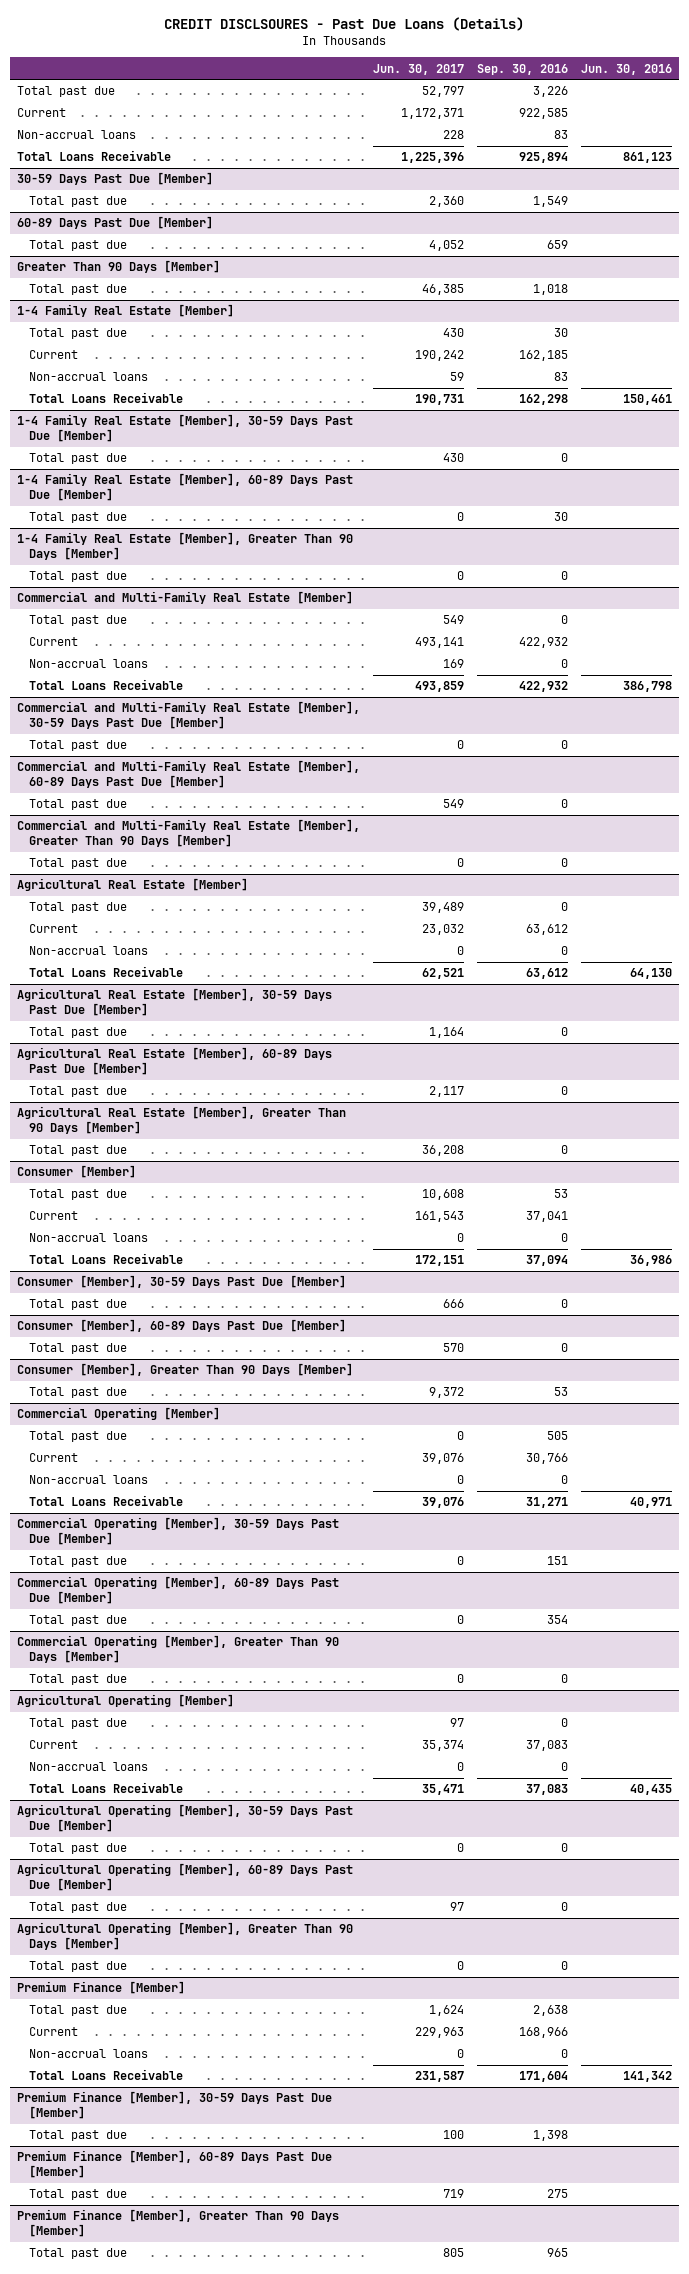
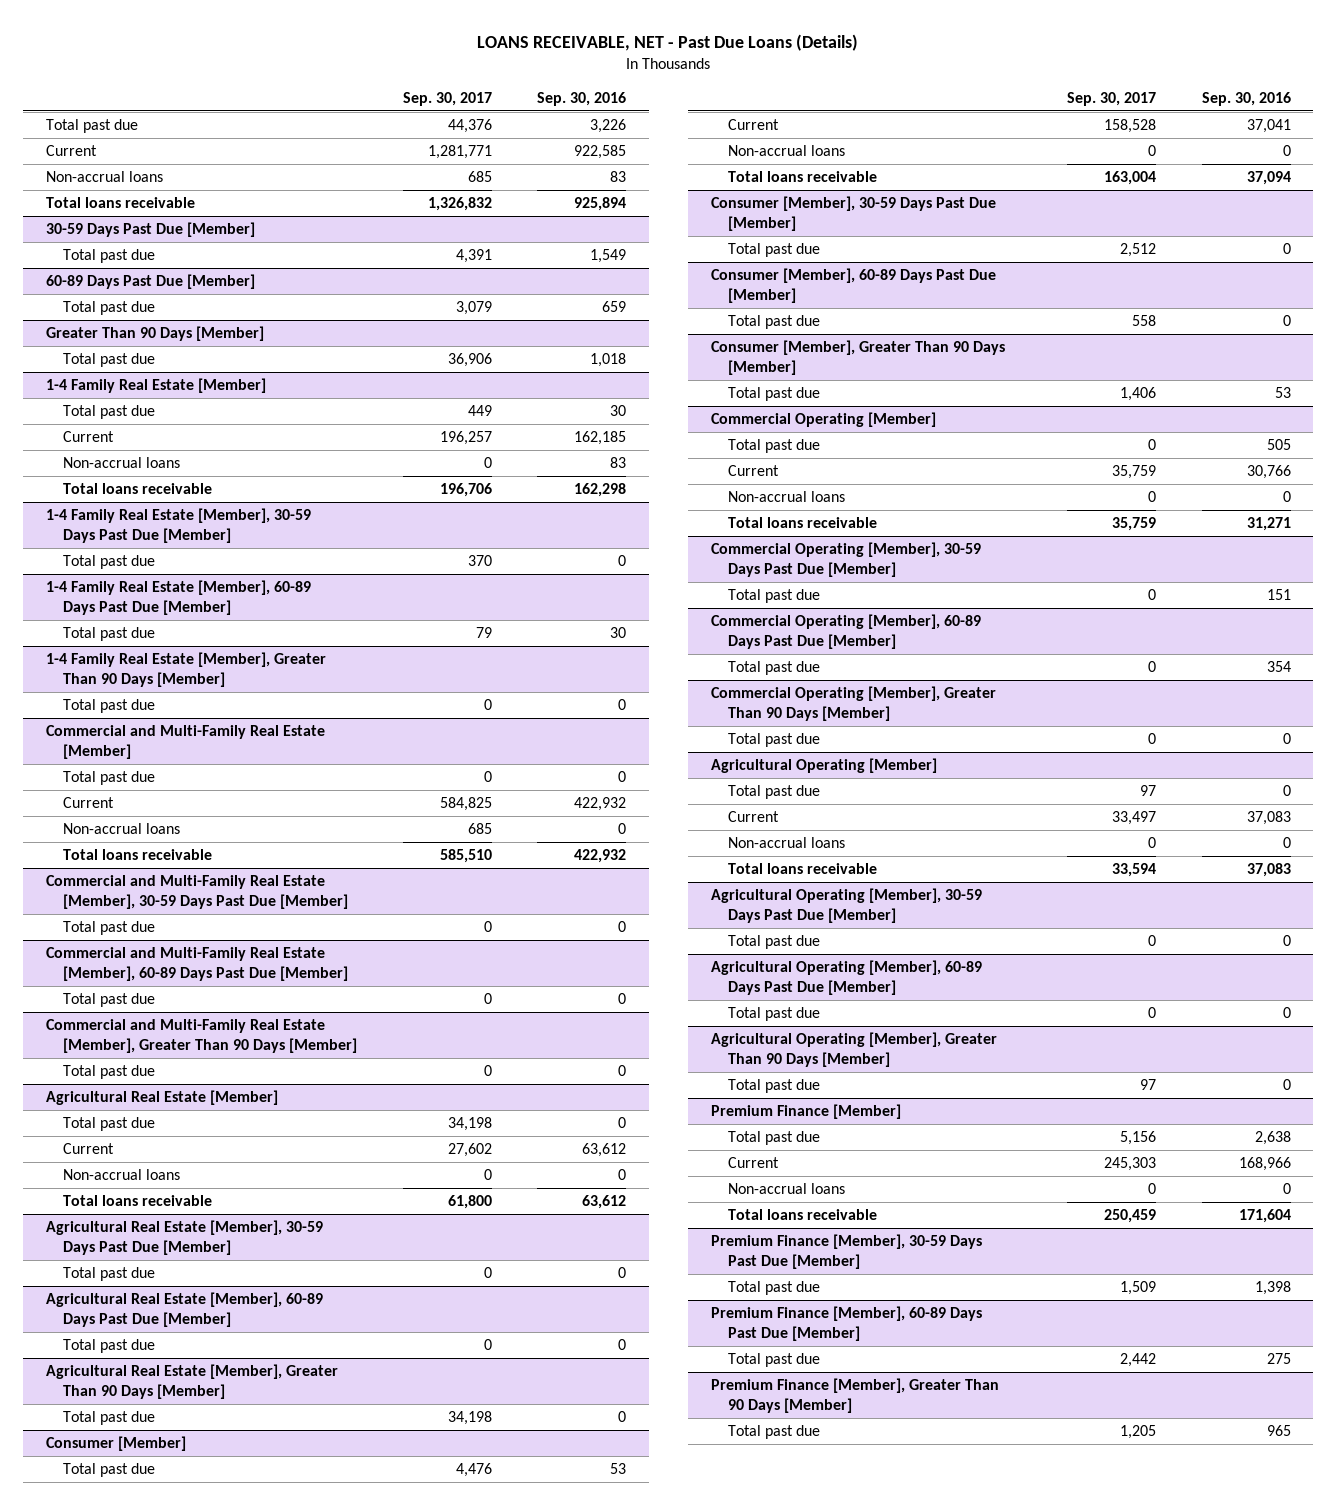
- CREDIT DISCLSOURES - Past Due Loans (Details)
+ LOANS RECEIVABLE, NET - Past Due Loans (Details)
- | Jun. 30, 2017 | Sep. 30, 2016 | Jun. 30, 2016
+ | Sep. 30, 2017 | Sep. 30, 2016
- Total Loans Receivable | 1,225,396 | 925,894 | 861,123
+ Total loans receivable | 1,326,832 | 925,894
@ 1-4 Family Real Estate [Member]
- Total Loans Receivable | 190,731 | 162,298 | 150,461
+ Total loans receivable | 196,706 | 162,298
@ Commercial and Multi-Family Real Estate [Member]
- Total Loans Receivable | 493,859 | 422,932 | 386,798
+ Total loans receivable | 585,510 | 422,932
@ Agricultural Real Estate [Member]
- Total Loans Receivable | 62,521 | 63,612 | 64,130
+ Total loans receivable | 61,800 | 63,612
@ Consumer [Member]
- Total Loans Receivable | 172,151 | 37,094 | 36,986
+ Total loans receivable | 163,004 | 37,094
@ Commercial Operating [Member]
- Total Loans Receivable | 39,076 | 31,271 | 40,971
+ Total loans receivable | 35,759 | 31,271
@ Agricultural Operating [Member]
- Total Loans Receivable | 35,471 | 37,083 | 40,435
+ Total loans receivable | 33,594 | 37,083
@ Premium Finance [Member]
- Total Loans Receivable | 231,587 | 171,604 | 141,342
+ Total loans receivable | 250,459 | 171,604

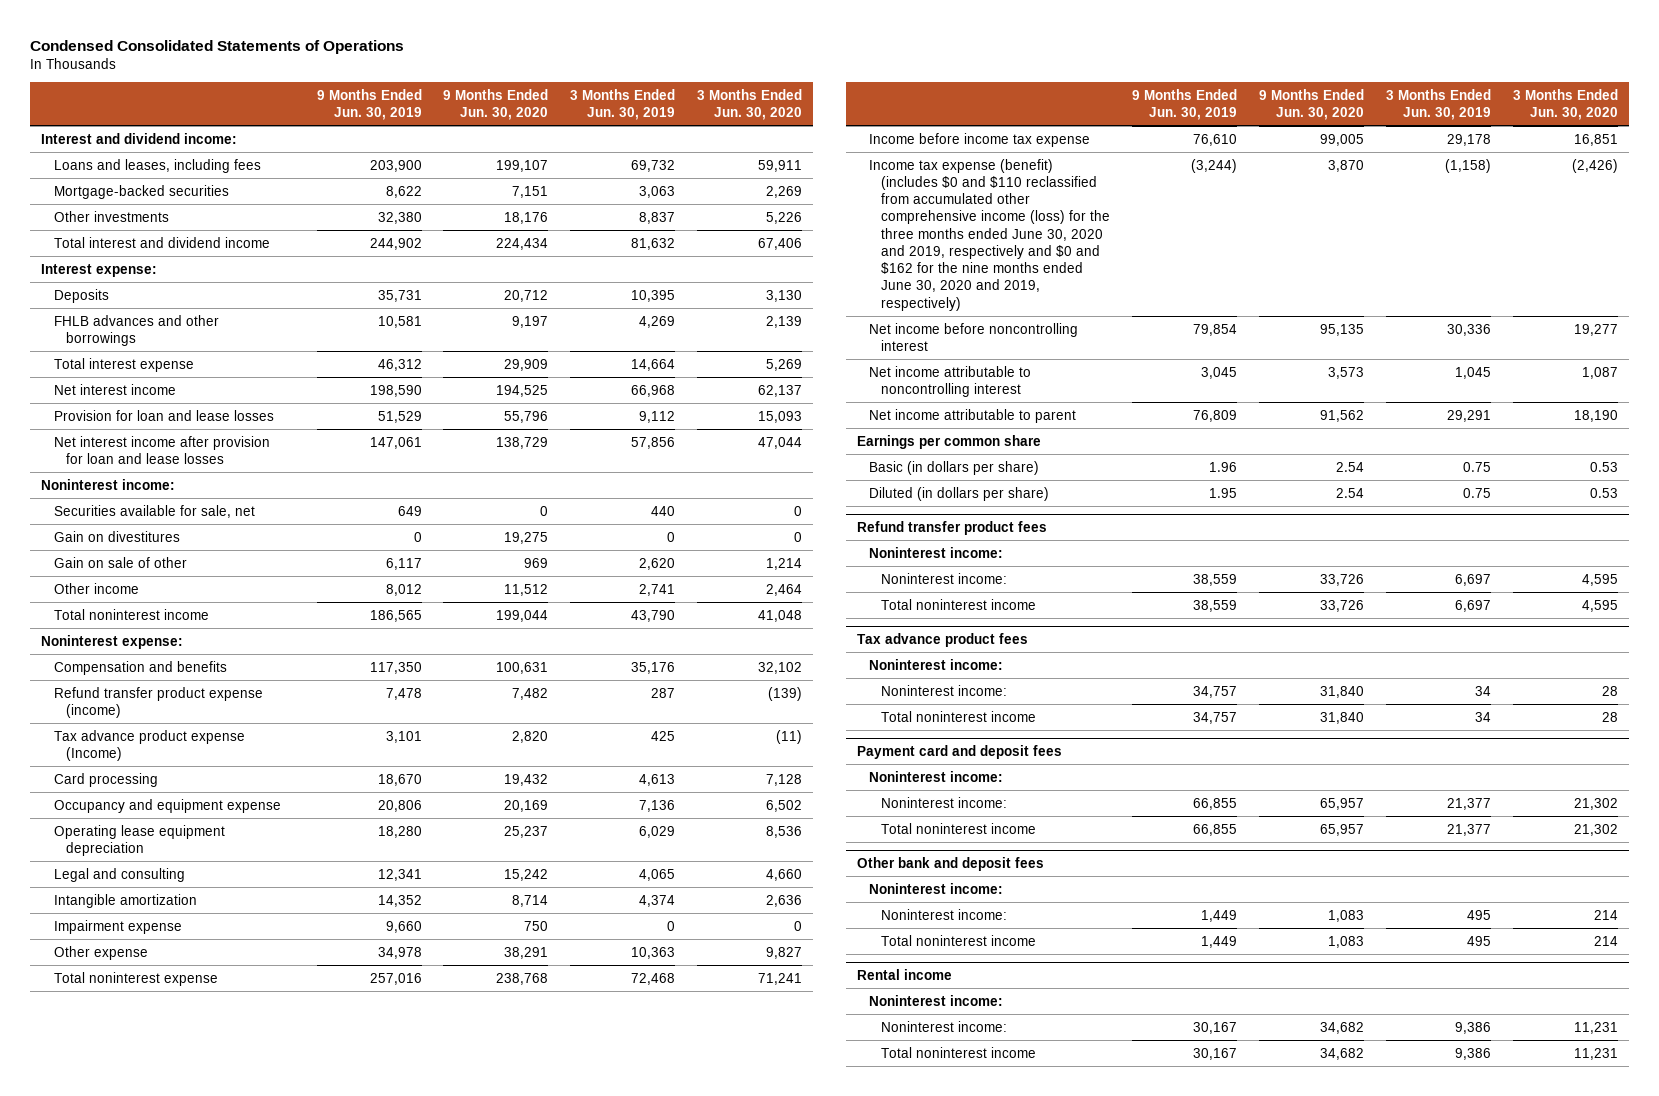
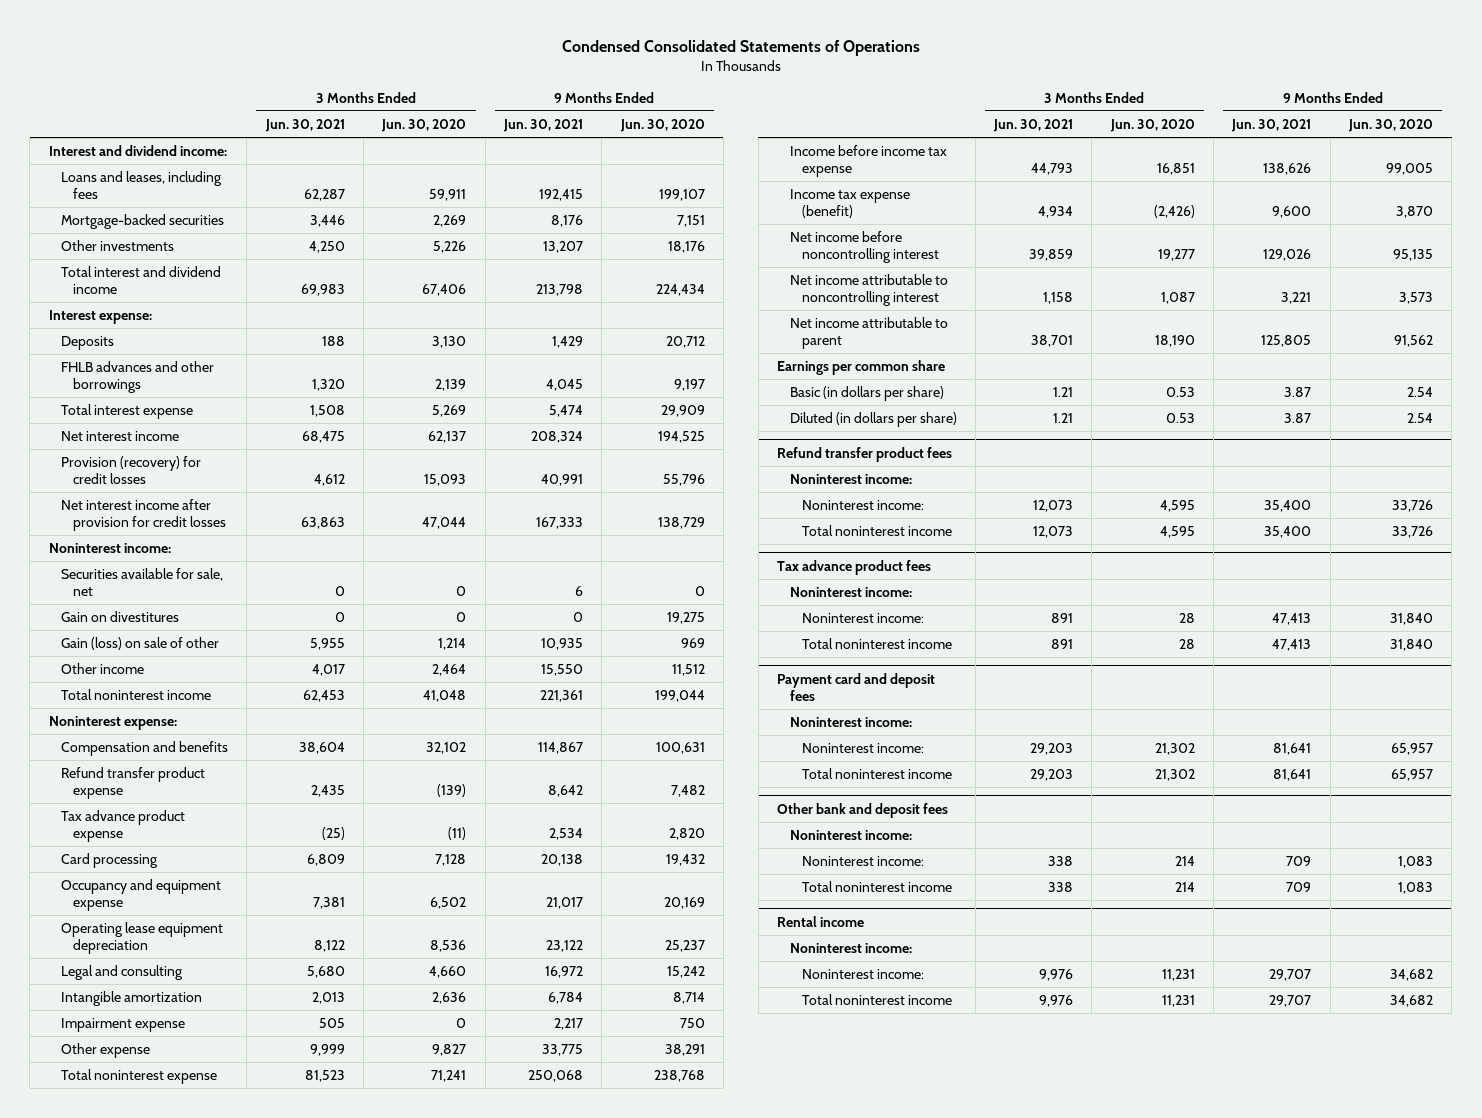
- | 9 Months Ended Jun. 30, 2019 | 9 Months Ended Jun. 30, 2020 | 3 Months Ended Jun. 30, 2019 | 3 Months Ended Jun. 30, 2020
+ | 3 Months Ended Jun. 30, 2021 | 3 Months Ended Jun. 30, 2020 | 9 Months Ended Jun. 30, 2021 | 9 Months Ended Jun. 30, 2020
- Provision for loan and lease losses | 51,529 | 55,796 | 9,112 | 15,093
- Net interest income after provision for loan and lease losses | 147,061 | 138,729 | 57,856 | 47,044
+ Provision (recovery) for credit losses | 4,612 | 15,093 | 40,991 | 55,796
+ Net interest income after provision for credit losses | 63,863 | 47,044 | 167,333 | 138,729
- Gain on sale of other | 6,117 | 969 | 2,620 | 1,214
+ Gain (loss) on sale of other | 5,955 | 1,214 | 10,935 | 969
- Refund transfer product expense (income) | 7,478 | 7,482 | 287 | (139)
- Tax advance product expense (Income) | 3,101 | 2,820 | 425 | (11)
+ Refund transfer product expense | 2,435 | (139) | 8,642 | 7,482
+ Tax advance product expense | (25) | (11) | 2,534 | 2,820
- Income tax expense (benefit) (includes $0 and $110 reclassified from accumulated other comprehensive income (loss) for the three months ended June 30, 2020 and 2019, respectively and $0 and $162 for the nine months ended June 30, 2020 and 2019, respectively) | (3,244) | 3,870 | (1,158) | (2,426)
+ Income tax expense (benefit) | 4,934 | (2,426) | 9,600 | 3,870

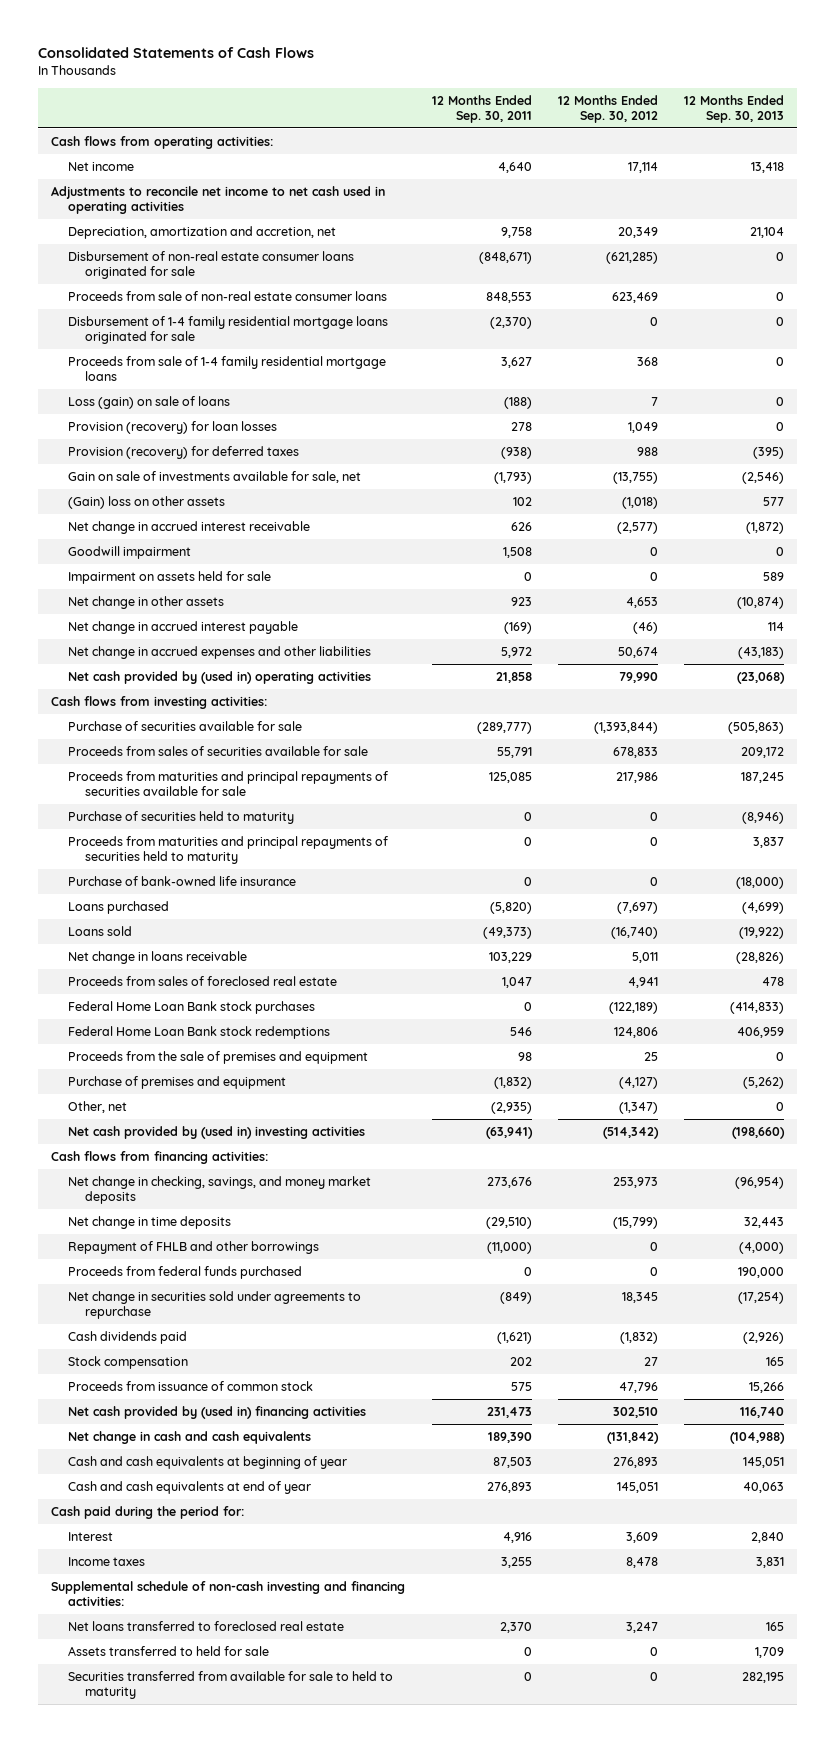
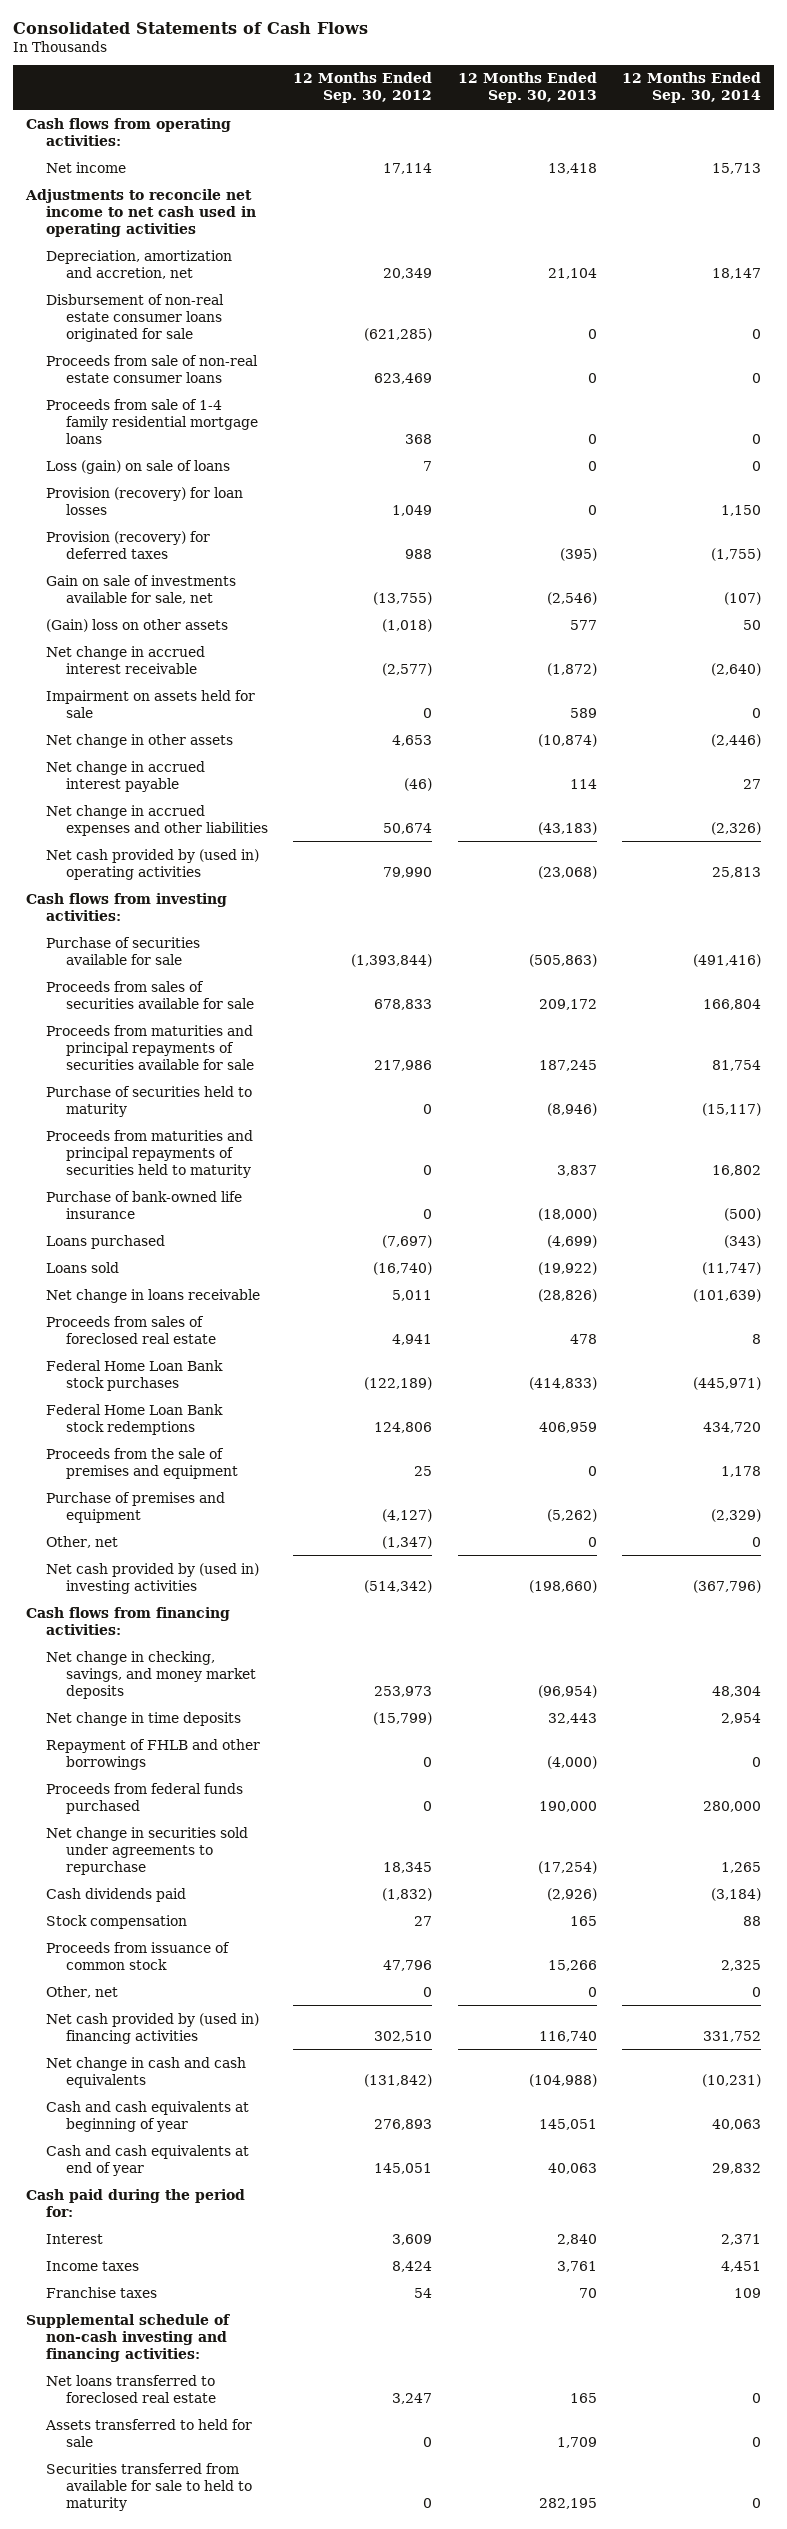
- | 12 Months Ended Sep. 30, 2011 | 12 Months Ended Sep. 30, 2012 | 12 Months Ended Sep. 30, 2013
+ | 12 Months Ended Sep. 30, 2012 | 12 Months Ended Sep. 30, 2013 | 12 Months Ended Sep. 30, 2014
- Disbursement of 1-4 family residential mortgage loans originated for sale | (2,370) | 0 | 0
- Goodwill impairment | 1,508 | 0 | 0
+ Other, net | 0 | 0 | 0
- Income taxes | 3,255 | 8,478 | 3,831
+ Income taxes | 8,424 | 3,761 | 4,451
+ Franchise taxes | 54 | 70 | 109

